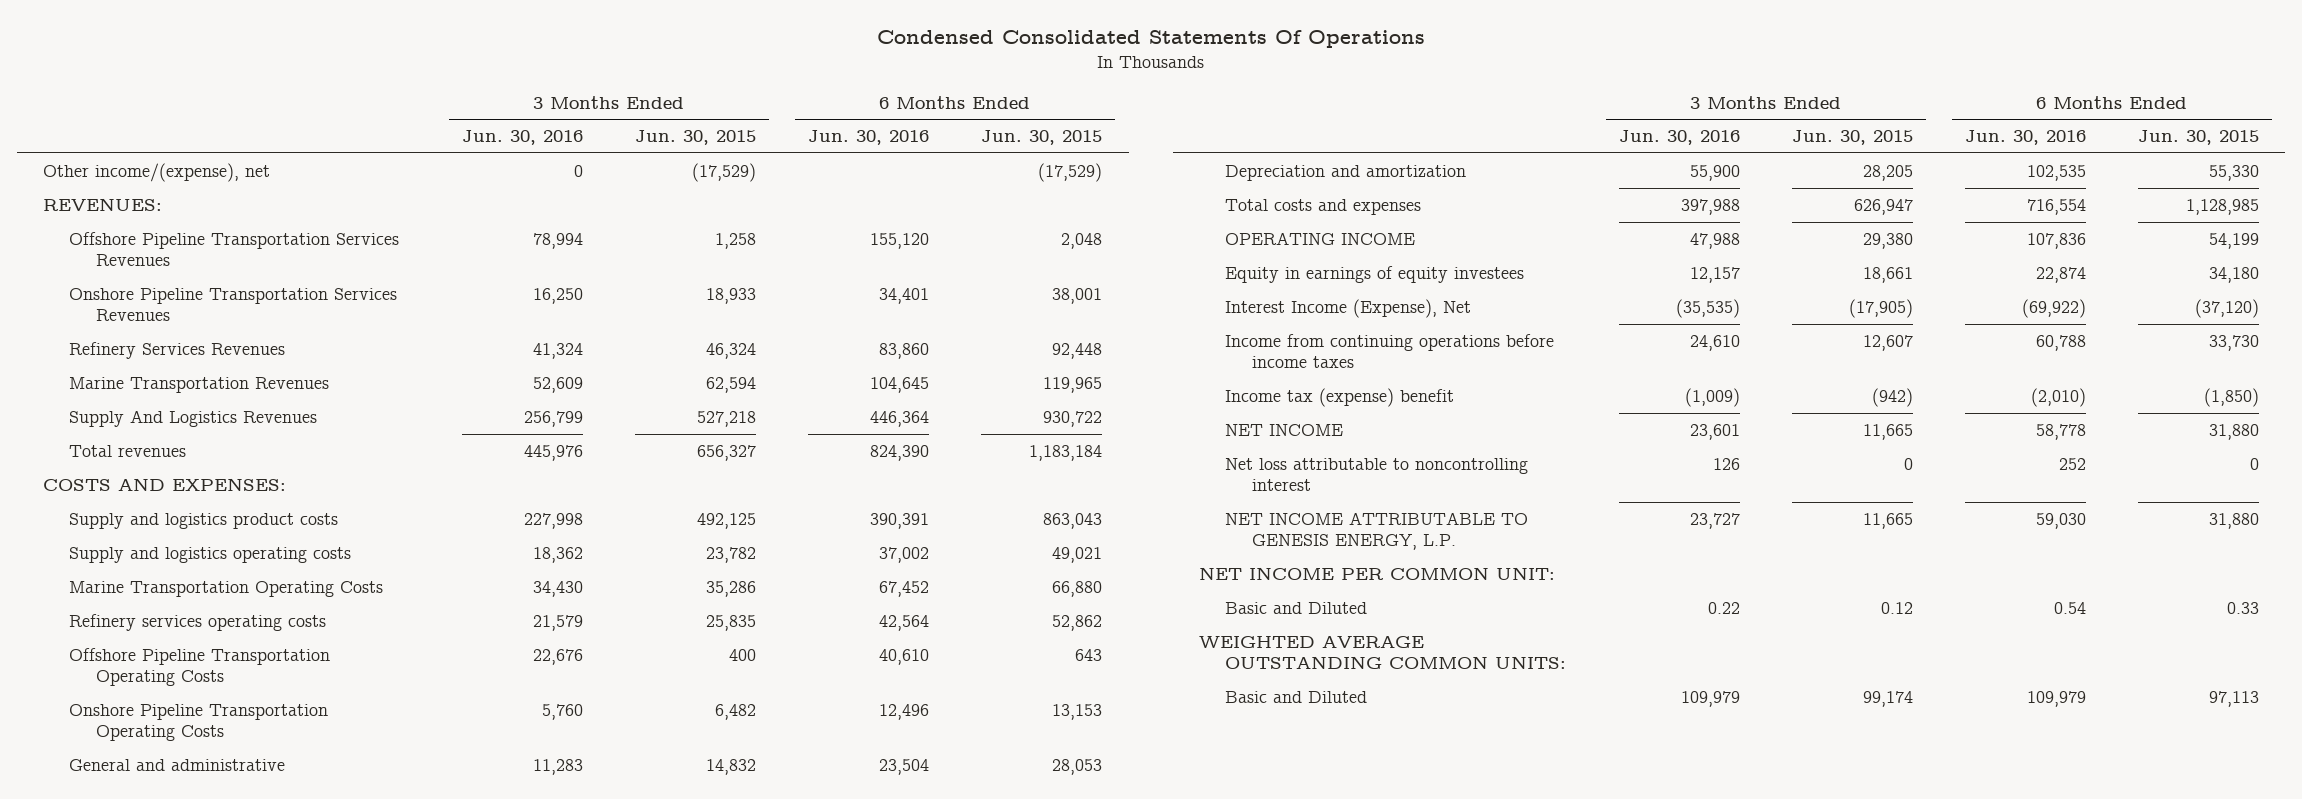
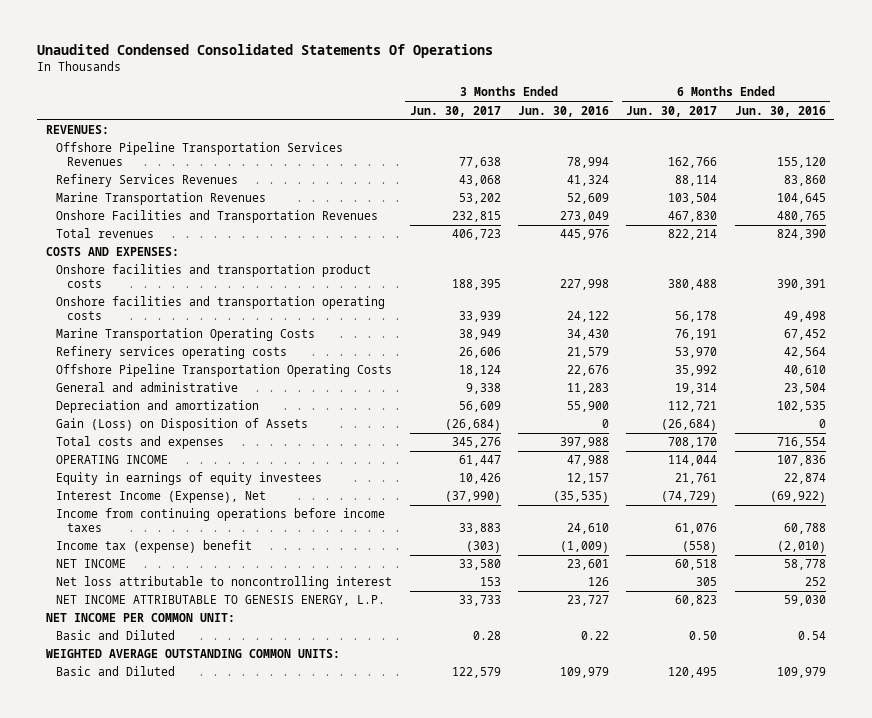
- Condensed Consolidated Statements Of Operations
+ Unaudited Condensed Consolidated Statements Of Operations
- | 3 Months Ended Jun. 30, 2016 | 3 Months Ended Jun. 30, 2015 | 6 Months Ended Jun. 30, 2016 | 6 Months Ended Jun. 30, 2015
+ | 3 Months Ended Jun. 30, 2017 | 3 Months Ended Jun. 30, 2016 | 6 Months Ended Jun. 30, 2017 | 6 Months Ended Jun. 30, 2016
- Other income/(expense), net | 0 | (17,529) | | (17,529)
- Onshore Pipeline Transportation Services Revenues | 16,250 | 18,933 | 34,401 | 38,001
- Supply And Logistics Revenues | 256,799 | 527,218 | 446,364 | 930,722
+ Onshore Facilities and Transportation Revenues | 232,815 | 273,049 | 467,830 | 480,765
- Supply and logistics product costs | 227,998 | 492,125 | 390,391 | 863,043
- Supply and logistics operating costs | 18,362 | 23,782 | 37,002 | 49,021
+ Onshore facilities and transportation product costs | 188,395 | 227,998 | 380,488 | 390,391
+ Onshore facilities and transportation operating costs | 33,939 | 24,122 | 56,178 | 49,498
- Onshore Pipeline Transportation Operating Costs | 5,760 | 6,482 | 12,496 | 13,153
+ Gain (Loss) on Disposition of Assets | (26,684) | 0 | (26,684) | 0

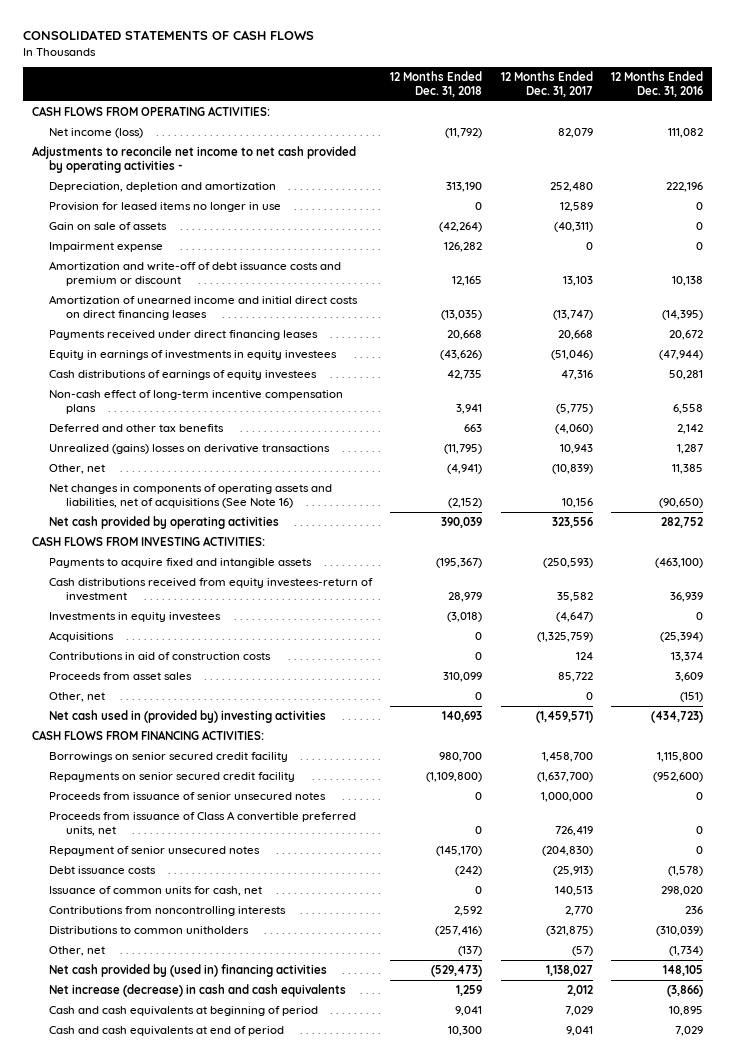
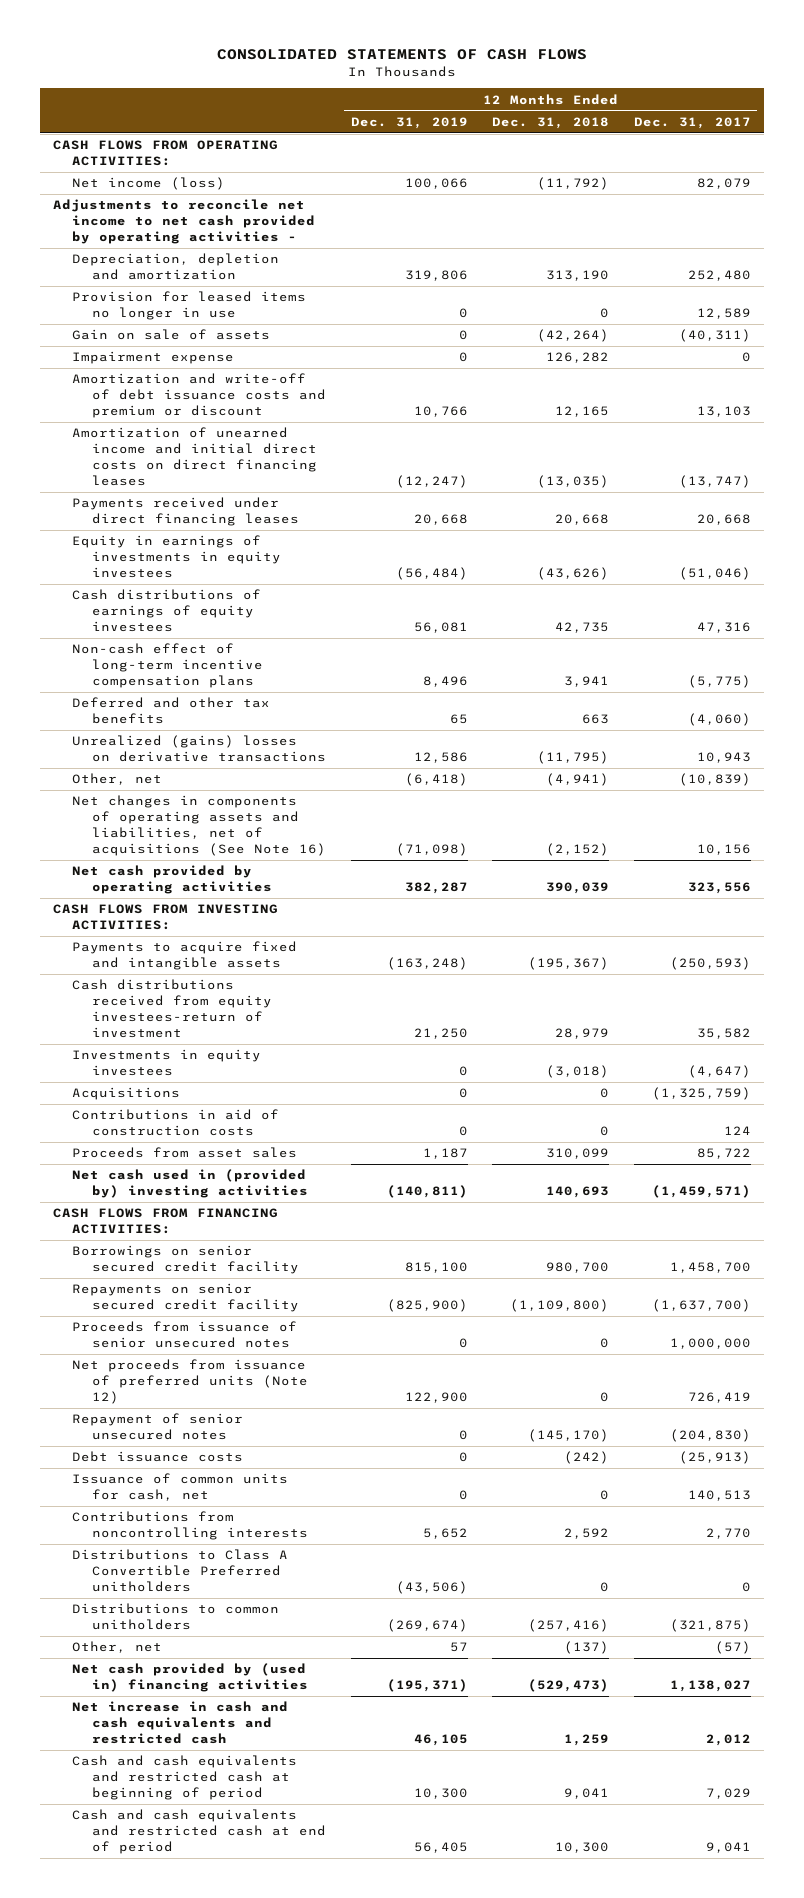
- | 12 Months Ended Dec. 31, 2018 | 12 Months Ended Dec. 31, 2017 | 12 Months Ended Dec. 31, 2016
+ | 12 Months Ended Dec. 31, 2019 | 12 Months Ended Dec. 31, 2018 | 12 Months Ended Dec. 31, 2017
- Other, net | 0 | 0 | (151)
- Proceeds from issuance of Class A convertible preferred units, net | 0 | 726,419 | 0
+ Net proceeds from issuance of preferred units (Note 12) | 122,900 | 0 | 726,419
+ Distributions to Class A Convertible Preferred unitholders | (43,506) | 0 | 0
- Net increase (decrease) in cash and cash equivalents | 1,259 | 2,012 | (3,866)
- Cash and cash equivalents at beginning of period | 9,041 | 7,029 | 10,895
- Cash and cash equivalents at end of period | 10,300 | 9,041 | 7,029
+ Net increase in cash and cash equivalents and restricted cash | 46,105 | 1,259 | 2,012
+ Cash and cash equivalents and restricted cash at beginning of period | 10,300 | 9,041 | 7,029
+ Cash and cash equivalents and restricted cash at end of period | 56,405 | 10,300 | 9,041

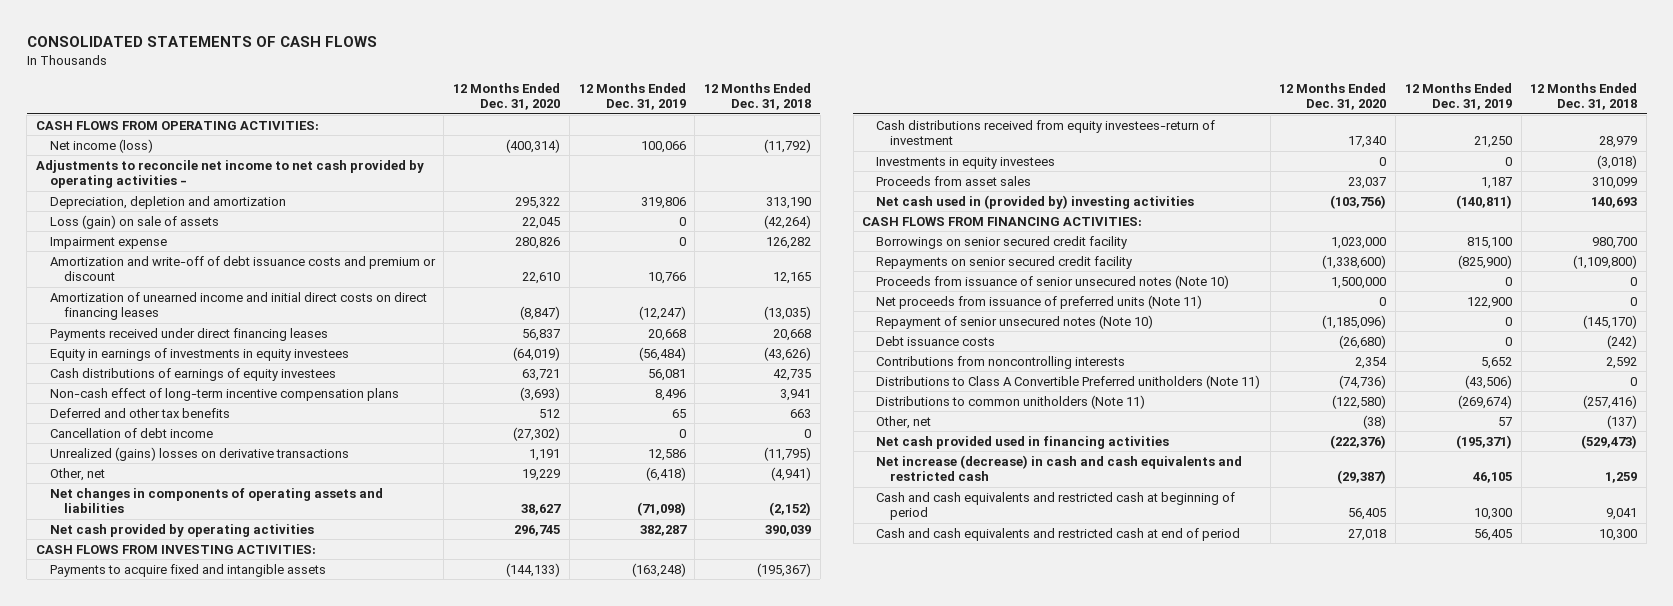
- | 12 Months Ended Dec. 31, 2019 | 12 Months Ended Dec. 31, 2018 | 12 Months Ended Dec. 31, 2017
+ | 12 Months Ended Dec. 31, 2020 | 12 Months Ended Dec. 31, 2019 | 12 Months Ended Dec. 31, 2018
- Provision for leased items no longer in use | 0 | 0 | 12,589
- Gain on sale of assets | 0 | (42,264) | (40,311)
+ Loss (gain) on sale of assets | 22,045 | 0 | (42,264)
+ Cancellation of debt income | (27,302) | 0 | 0
- Net changes in components of operating assets and liabilities, net of acquisitions (See Note 16) | (71,098) | (2,152) | 10,156
+ Net changes in components of operating assets and liabilities | 38,627 | (71,098) | (2,152)
- Acquisitions | 0 | 0 | (1,325,759)
- Contributions in aid of construction costs | 0 | 0 | 124
- Proceeds from issuance of senior unsecured notes | 0 | 0 | 1,000,000
- Net proceeds from issuance of preferred units (Note 12) | 122,900 | 0 | 726,419
- Repayment of senior unsecured notes | 0 | (145,170) | (204,830)
+ Proceeds from issuance of senior unsecured notes (Note 10) | 1,500,000 | 0 | 0
+ Net proceeds from issuance of preferred units (Note 11) | 0 | 122,900 | 0
+ Repayment of senior unsecured notes (Note 10) | (1,185,096) | 0 | (145,170)
- Issuance of common units for cash, net | 0 | 0 | 140,513
- Distributions to Class A Convertible Preferred unitholders | (43,506) | 0 | 0
- Distributions to common unitholders | (269,674) | (257,416) | (321,875)
+ Distributions to Class A Convertible Preferred unitholders (Note 11) | (74,736) | (43,506) | 0
+ Distributions to common unitholders (Note 11) | (122,580) | (269,674) | (257,416)
- Net cash provided by (used in) financing activities | (195,371) | (529,473) | 1,138,027
- Net increase in cash and cash equivalents and restricted cash | 46,105 | 1,259 | 2,012
+ Net cash provided used in financing activities | (222,376) | (195,371) | (529,473)
+ Net increase (decrease) in cash and cash equivalents and restricted cash | (29,387) | 46,105 | 1,259

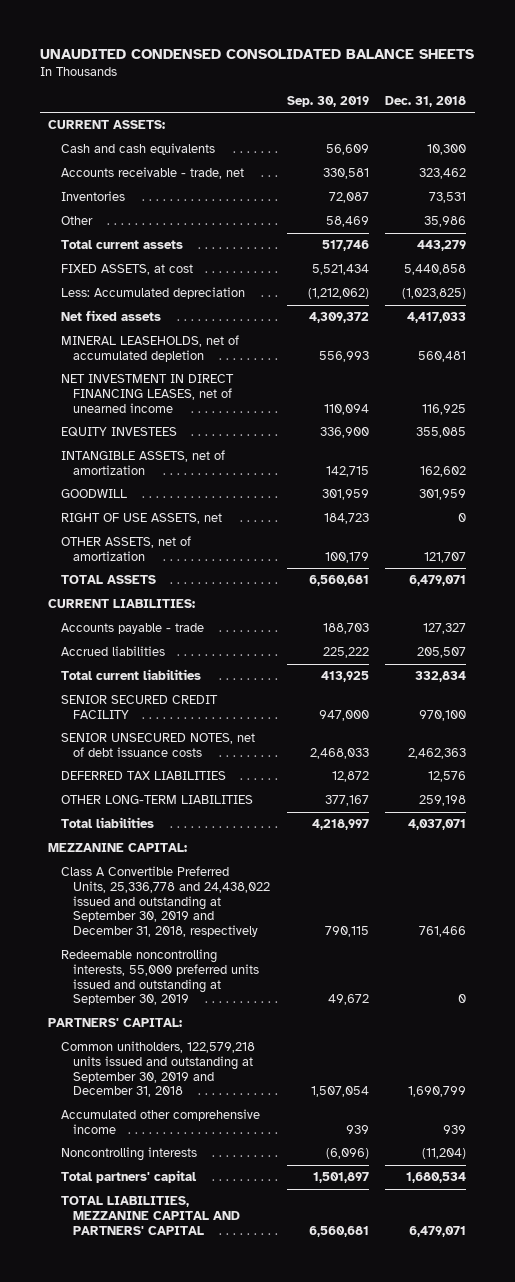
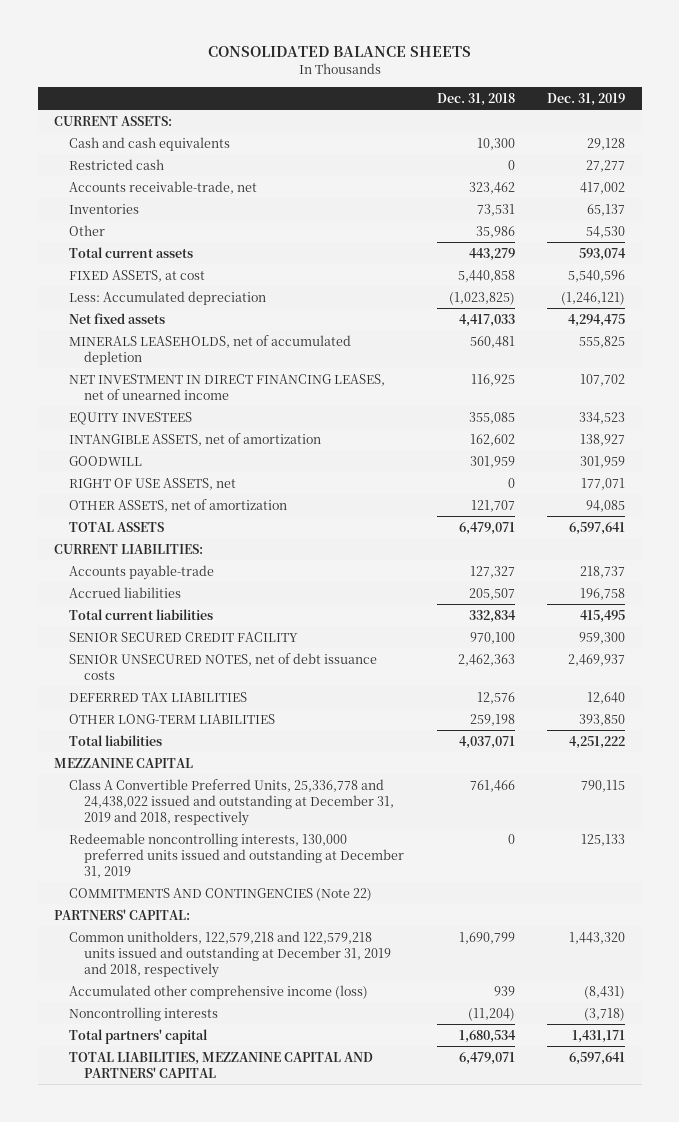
- UNAUDITED CONDENSED CONSOLIDATED BALANCE SHEETS
+ CONSOLIDATED BALANCE SHEETS
- | Sep. 30, 2019 | Dec. 31, 2018
+ | Dec. 31, 2018 | Dec. 31, 2019
- Accounts receivable - trade, net | 330,581 | 323,462
+ Restricted cash | 0 | 27,277
+ Accounts receivable-trade, net | 323,462 | 417,002
- MINERAL LEASEHOLDS, net of accumulated depletion | 556,993 | 560,481
+ MINERALS LEASEHOLDS, net of accumulated depletion | 560,481 | 555,825
- Accounts payable - trade | 188,703 | 127,327
+ Accounts payable-trade | 127,327 | 218,737
- MEZZANINE CAPITAL:
- Class A Convertible Preferred Units, 25,336,778 and 24,438,022 issued and outstanding at September 30, 2019 and December 31, 2018, respectively | 790,115 | 761,466
- Redeemable noncontrolling interests, 55,000 preferred units issued and outstanding at September 30, 2019 | 49,672 | 0
+ MEZZANINE CAPITAL
+ Class A Convertible Preferred Units, 25,336,778 and 24,438,022 issued and outstanding at December 31, 2019 and 2018, respectively | 761,466 | 790,115
+ Redeemable noncontrolling interests, 130,000 preferred units issued and outstanding at December 31, 2019 | 0 | 125,133
+ COMMITMENTS AND CONTINGENCIES (Note 22)
- Common unitholders, 122,579,218 units issued and outstanding at September 30, 2019 and December 31, 2018 | 1,507,054 | 1,690,799
- Accumulated other comprehensive income | 939 | 939
+ Common unitholders, 122,579,218 and 122,579,218 units issued and outstanding at December 31, 2019 and 2018, respectively | 1,690,799 | 1,443,320
+ Accumulated other comprehensive income (loss) | 939 | (8,431)

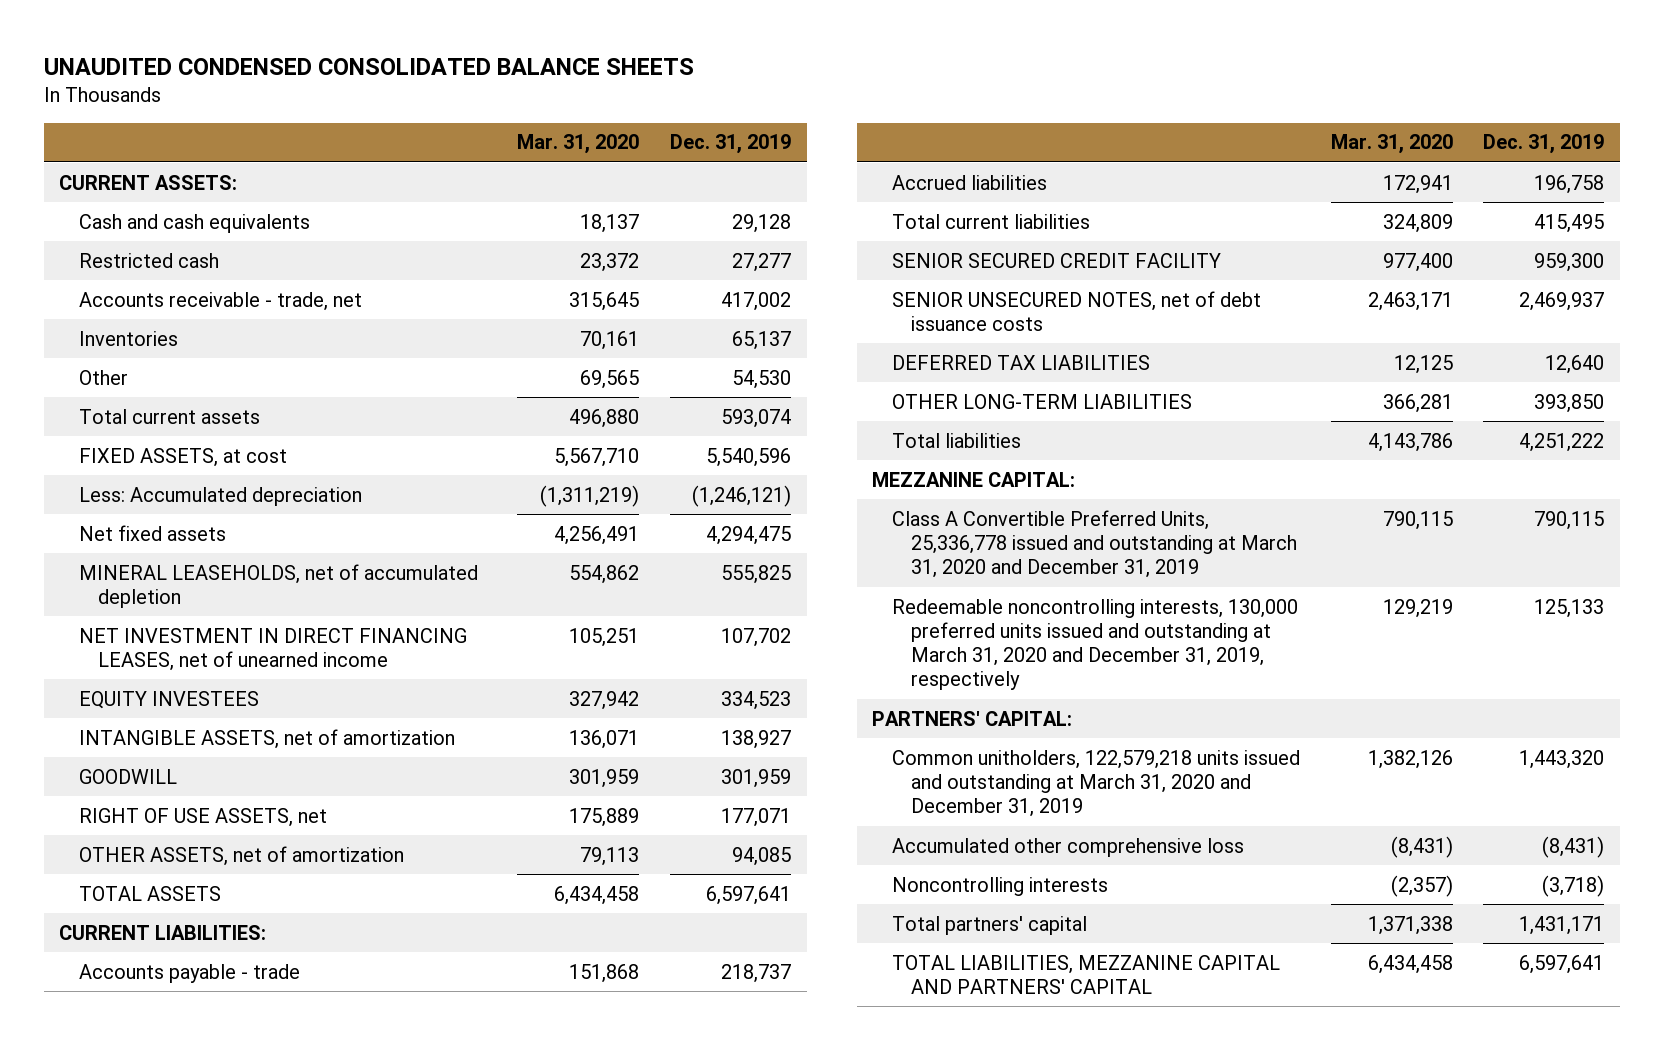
- CONSOLIDATED BALANCE SHEETS
+ UNAUDITED CONDENSED CONSOLIDATED BALANCE SHEETS
- | Dec. 31, 2018 | Dec. 31, 2019
+ | Mar. 31, 2020 | Dec. 31, 2019
- Accounts receivable-trade, net | 323,462 | 417,002
+ Accounts receivable - trade, net | 315,645 | 417,002
- MINERALS LEASEHOLDS, net of accumulated depletion | 560,481 | 555,825
+ MINERAL LEASEHOLDS, net of accumulated depletion | 554,862 | 555,825
- Accounts payable-trade | 127,327 | 218,737
+ Accounts payable - trade | 151,868 | 218,737
- MEZZANINE CAPITAL
- Class A Convertible Preferred Units, 25,336,778 and 24,438,022 issued and outstanding at December 31, 2019 and 2018, respectively | 761,466 | 790,115
- Redeemable noncontrolling interests, 130,000 preferred units issued and outstanding at December 31, 2019 | 0 | 125,133
- COMMITMENTS AND CONTINGENCIES (Note 22)
+ MEZZANINE CAPITAL:
+ Class A Convertible Preferred Units, 25,336,778 issued and outstanding at March 31, 2020 and December 31, 2019 | 790,115 | 790,115
+ Redeemable noncontrolling interests, 130,000 preferred units issued and outstanding at March 31, 2020 and December 31, 2019, respectively | 129,219 | 125,133
- Common unitholders, 122,579,218 and 122,579,218 units issued and outstanding at December 31, 2019 and 2018, respectively | 1,690,799 | 1,443,320
- Accumulated other comprehensive income (loss) | 939 | (8,431)
+ Common unitholders, 122,579,218 units issued and outstanding at March 31, 2020 and December 31, 2019 | 1,382,126 | 1,443,320
+ Accumulated other comprehensive loss | (8,431) | (8,431)

